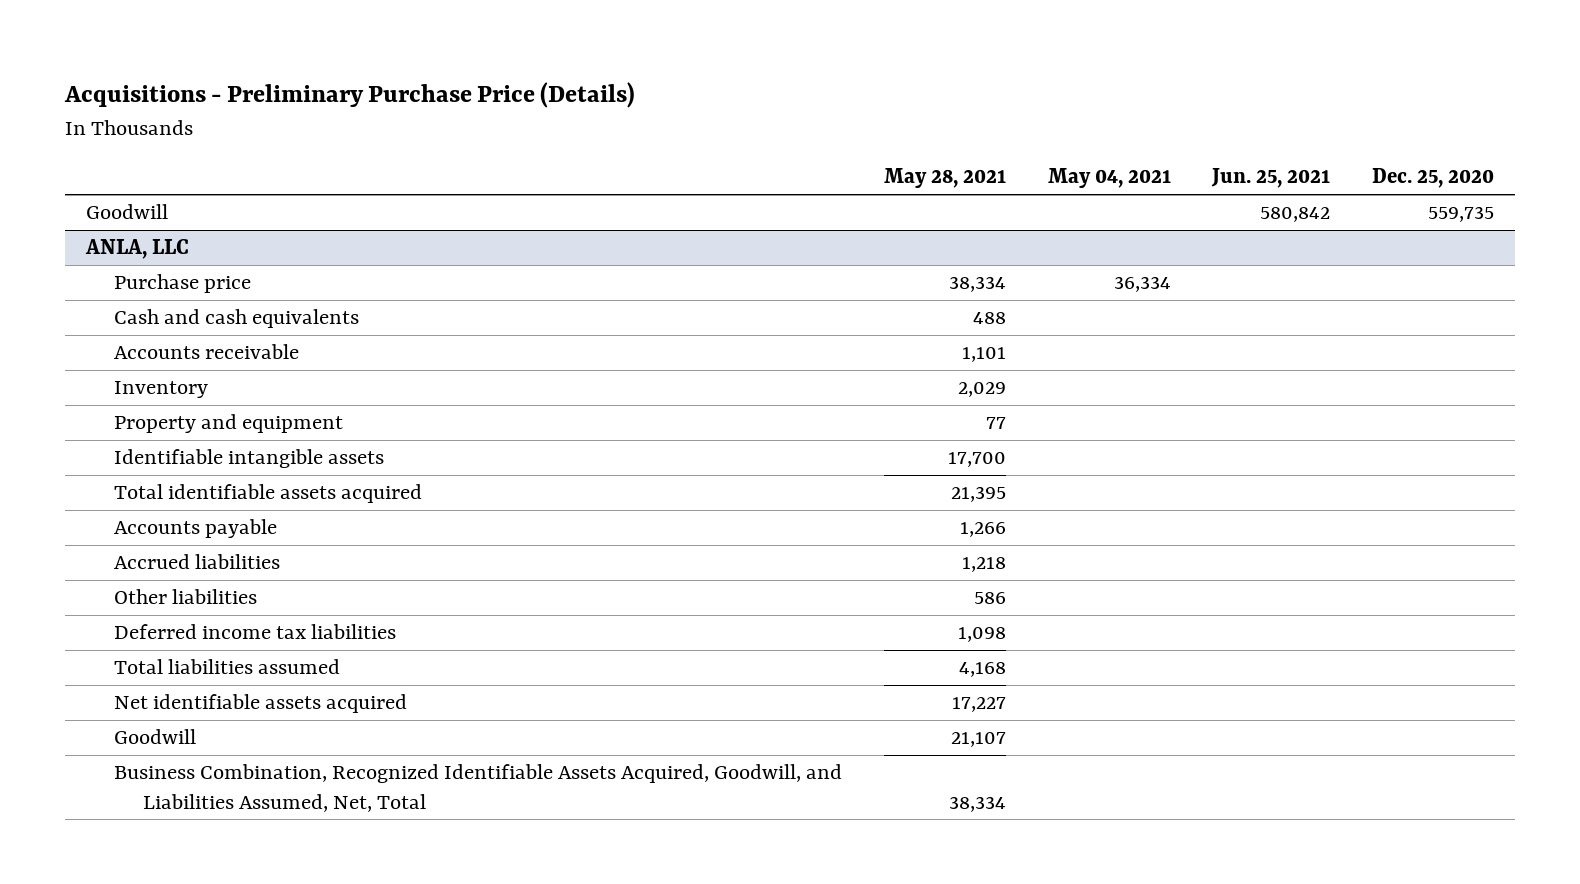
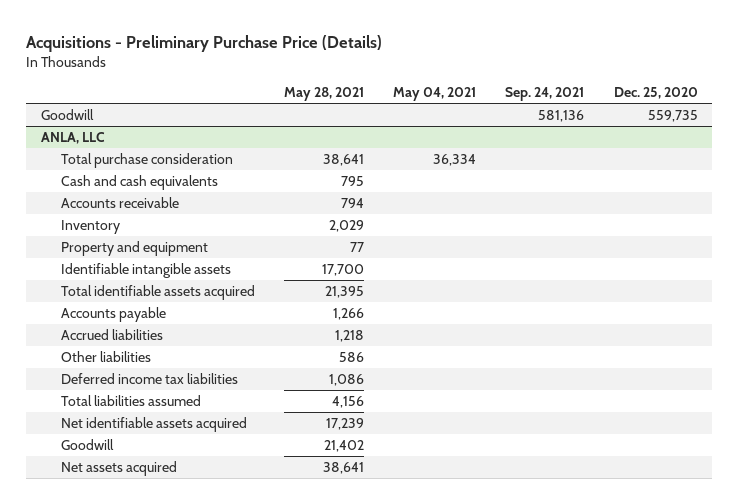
- | May 28, 2021 | May 04, 2021 | Jun. 25, 2021 | Dec. 25, 2020
+ | May 28, 2021 | May 04, 2021 | Sep. 24, 2021 | Dec. 25, 2020
@ ANLA, LLC
- Purchase price | 38,334 | 36,334 | |
- Cash and cash equivalents | 488 | | |
- Accounts receivable | 1,101 | | |
+ Total purchase consideration | 38,641 | 36,334 | |
+ Cash and cash equivalents | 795 | | |
+ Accounts receivable | 794 | | |
- Deferred income tax liabilities | 1,098 | | |
- Total liabilities assumed | 4,168 | | |
- Net identifiable assets acquired | 17,227 | | |
- Goodwill | 21,107 | | |
- Business Combination, Recognized Identifiable Assets Acquired, Goodwill, and Liabilities Assumed, Net, Total | 38,334 | | |
+ Deferred income tax liabilities | 1,086 | | |
+ Total liabilities assumed | 4,156 | | |
+ Net identifiable assets acquired | 17,239 | | |
+ Goodwill | 21,402 | | |
+ Net assets acquired | 38,641 | | |

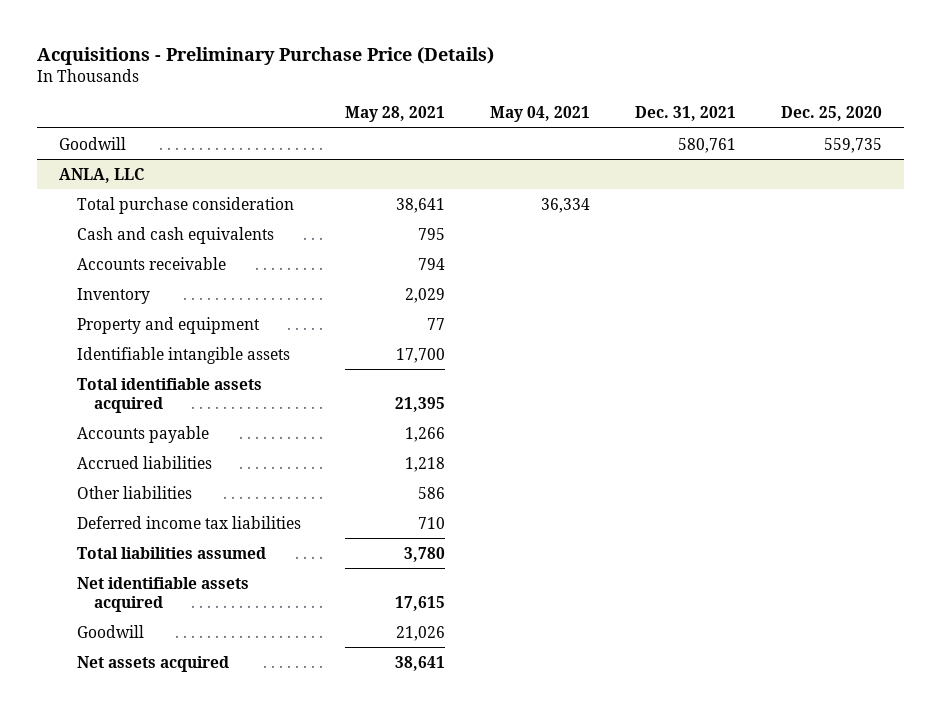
- | May 28, 2021 | May 04, 2021 | Sep. 24, 2021 | Dec. 25, 2020
+ | May 28, 2021 | May 04, 2021 | Dec. 31, 2021 | Dec. 25, 2020
@ ANLA, LLC
- Deferred income tax liabilities | 1,086 | | |
- Total liabilities assumed | 4,156 | | |
- Net identifiable assets acquired | 17,239 | | |
- Goodwill | 21,402 | | |
+ Deferred income tax liabilities | 710 | | |
+ Total liabilities assumed | 3,780 | | |
+ Net identifiable assets acquired | 17,615 | | |
+ Goodwill | 21,026 | | |

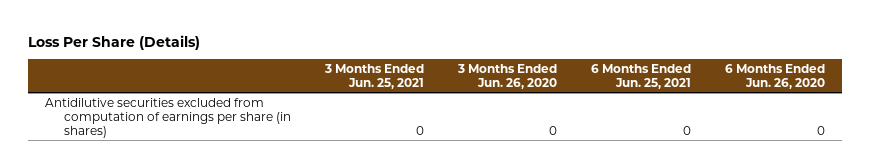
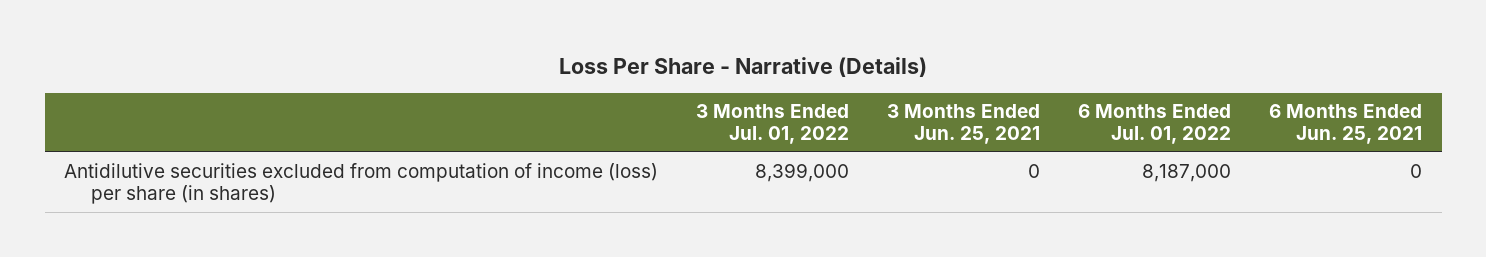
- Loss Per Share (Details)
+ Loss Per Share - Narrative (Details)
- | 3 Months Ended Jun. 25, 2021 | 3 Months Ended Jun. 26, 2020 | 6 Months Ended Jun. 25, 2021 | 6 Months Ended Jun. 26, 2020
+ | 3 Months Ended Jul. 01, 2022 | 3 Months Ended Jun. 25, 2021 | 6 Months Ended Jul. 01, 2022 | 6 Months Ended Jun. 25, 2021
- Antidilutive securities excluded from computation of earnings per share (in shares) | 0 | 0 | 0 | 0
+ Antidilutive securities excluded from computation of income (loss) per share (in shares) | 8,399,000 | 0 | 8,187,000 | 0

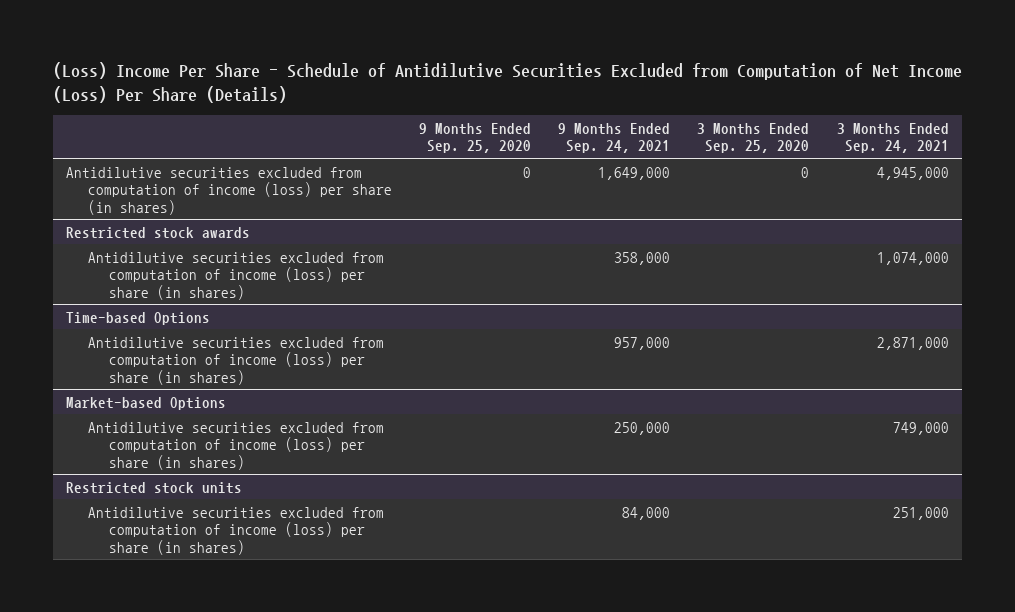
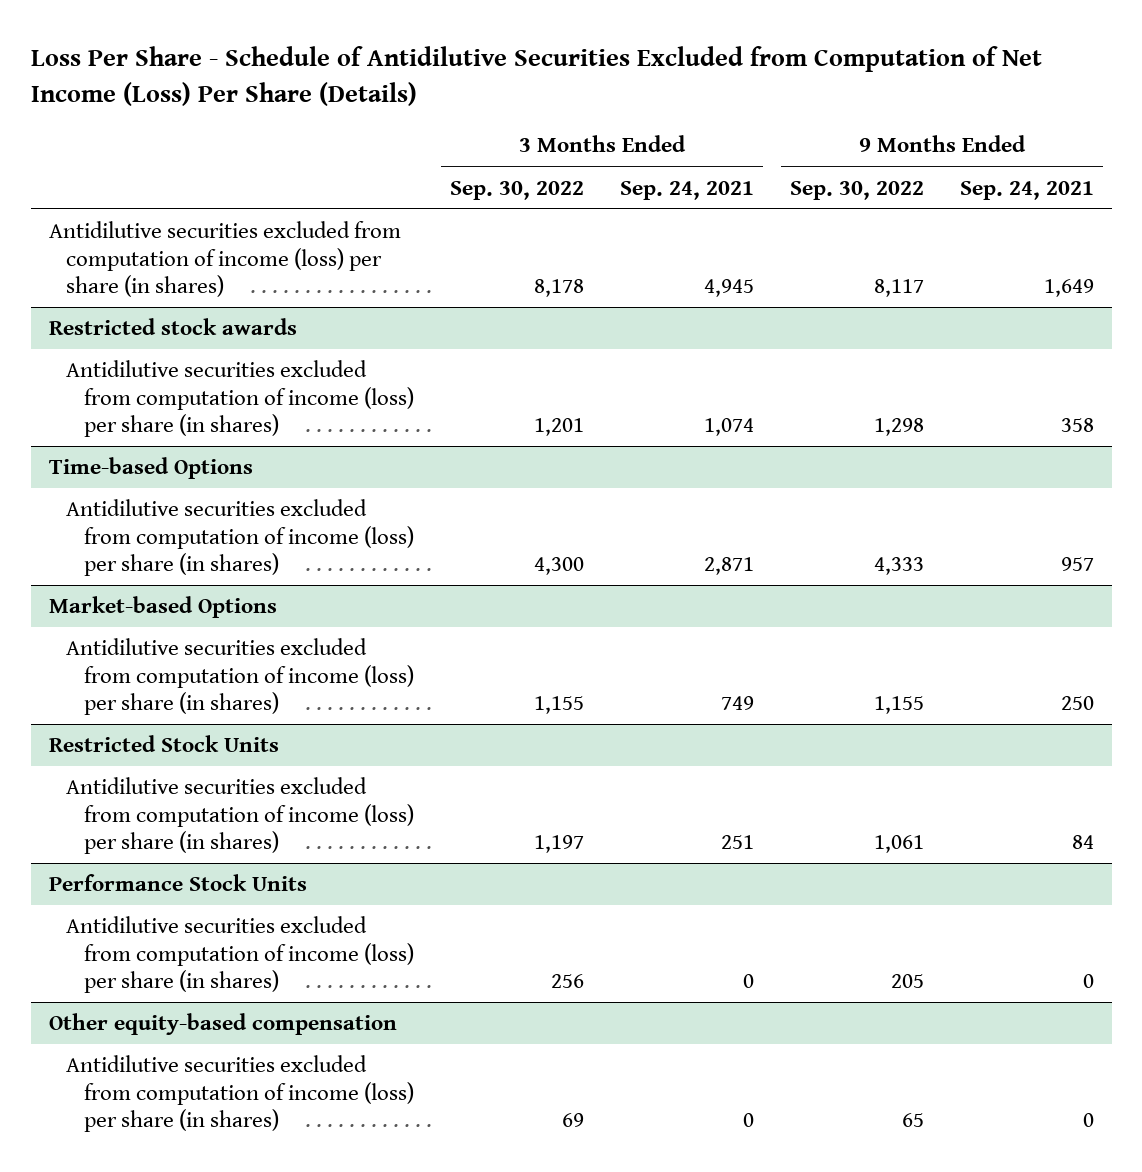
- (Loss) Income Per Share - Schedule of Antidilutive Securities Excluded from Computation of Net Income (Loss) Per Share (Details)
+ Loss Per Share - Schedule of Antidilutive Securities Excluded from Computation of Net Income (Loss) Per Share (Details)
- | 9 Months Ended Sep. 25, 2020 | 9 Months Ended Sep. 24, 2021 | 3 Months Ended Sep. 25, 2020 | 3 Months Ended Sep. 24, 2021
+ | 3 Months Ended Sep. 30, 2022 | 3 Months Ended Sep. 24, 2021 | 9 Months Ended Sep. 30, 2022 | 9 Months Ended Sep. 24, 2021
- Antidilutive securities excluded from computation of income (loss) per share (in shares) | 0 | 1,649,000 | 0 | 4,945,000
+ Antidilutive securities excluded from computation of income (loss) per share (in shares) | 8,178 | 4,945 | 8,117 | 1,649
@ Restricted stock awards
- Antidilutive securities excluded from computation of income (loss) per share (in shares) | | 358,000 | | 1,074,000
+ Antidilutive securities excluded from computation of income (loss) per share (in shares) | 1,201 | 1,074 | 1,298 | 358
@ Time-based Options
- Antidilutive securities excluded from computation of income (loss) per share (in shares) | | 957,000 | | 2,871,000
+ Antidilutive securities excluded from computation of income (loss) per share (in shares) | 4,300 | 2,871 | 4,333 | 957
@ Market-based Options
- Antidilutive securities excluded from computation of income (loss) per share (in shares) | | 250,000 | | 749,000
- Restricted stock units
- Antidilutive securities excluded from computation of income (loss) per share (in shares) | | 84,000 | | 251,000
@ Market-based Options
+ Antidilutive securities excluded from computation of income (loss) per share (in shares) | 1,155 | 749 | 1,155 | 250
+ Restricted Stock Units
+ Antidilutive securities excluded from computation of income (loss) per share (in shares) | 1,197 | 251 | 1,061 | 84
+ Performance Stock Units
+ Antidilutive securities excluded from computation of income (loss) per share (in shares) | 256 | 0 | 205 | 0
+ Other equity-based compensation
+ Antidilutive securities excluded from computation of income (loss) per share (in shares) | 69 | 0 | 65 | 0

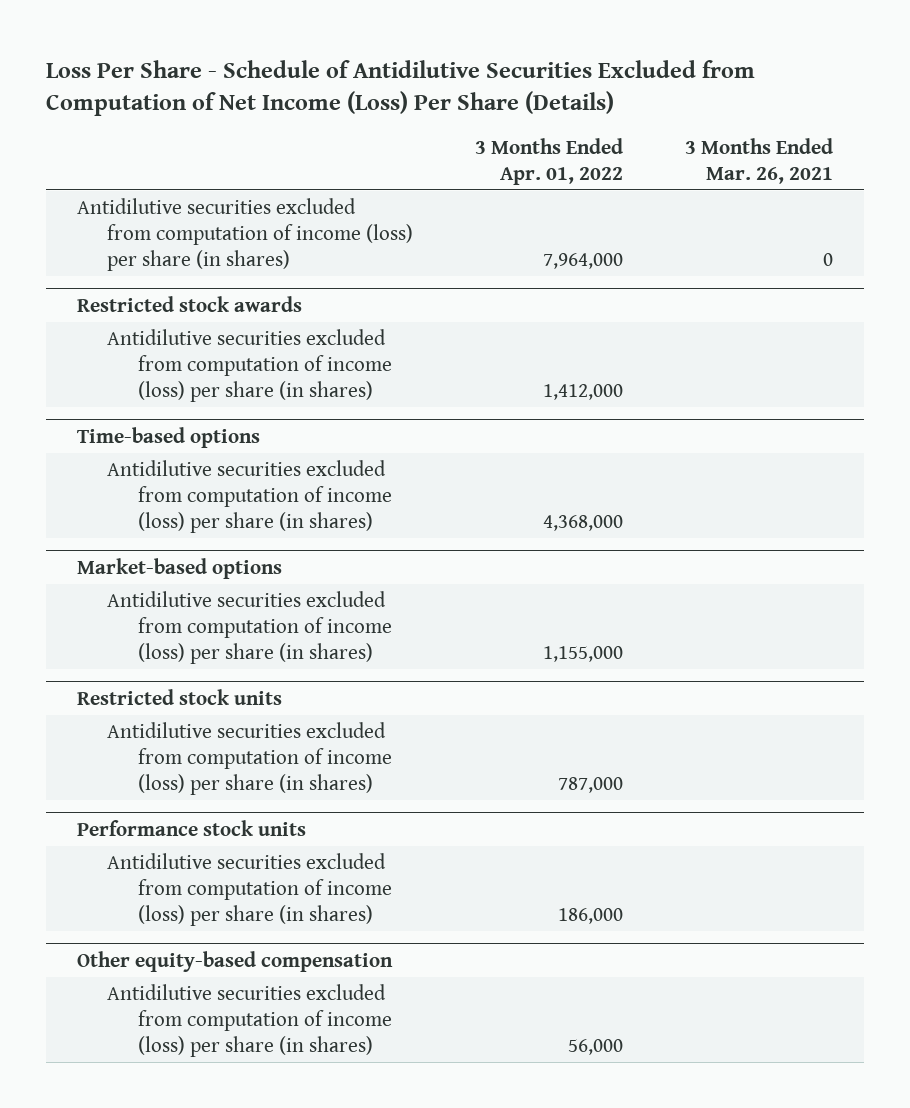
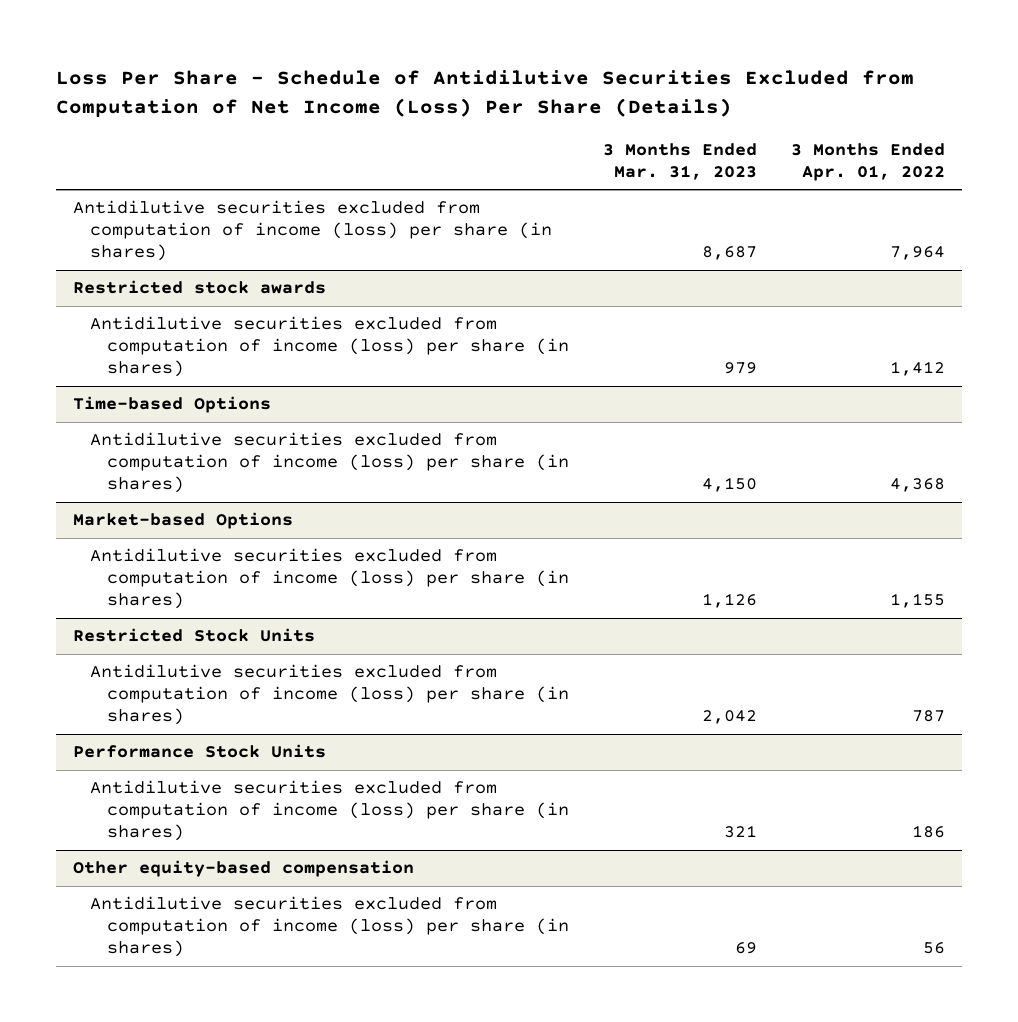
- | 3 Months Ended Apr. 01, 2022 | 3 Months Ended Mar. 26, 2021
+ | 3 Months Ended Mar. 31, 2023 | 3 Months Ended Apr. 01, 2022
- Antidilutive securities excluded from computation of income (loss) per share (in shares) | 7,964,000 | 0
+ Antidilutive securities excluded from computation of income (loss) per share (in shares) | 8,687 | 7,964
@ Restricted stock awards
- Antidilutive securities excluded from computation of income (loss) per share (in shares) | 1,412,000 |
- Time-based options
- Antidilutive securities excluded from computation of income (loss) per share (in shares) | 4,368,000 |
- Market-based options
- Antidilutive securities excluded from computation of income (loss) per share (in shares) | 1,155,000 |
- Restricted stock units
- Antidilutive securities excluded from computation of income (loss) per share (in shares) | 787,000 |
- Performance stock units
- Antidilutive securities excluded from computation of income (loss) per share (in shares) | 186,000 |
@ Restricted stock awards
+ Antidilutive securities excluded from computation of income (loss) per share (in shares) | 979 | 1,412
+ Time-based Options
+ Antidilutive securities excluded from computation of income (loss) per share (in shares) | 4,150 | 4,368
+ Market-based Options
+ Antidilutive securities excluded from computation of income (loss) per share (in shares) | 1,126 | 1,155
+ Restricted Stock Units
+ Antidilutive securities excluded from computation of income (loss) per share (in shares) | 2,042 | 787
+ Performance Stock Units
+ Antidilutive securities excluded from computation of income (loss) per share (in shares) | 321 | 186
@ Other equity-based compensation
- Antidilutive securities excluded from computation of income (loss) per share (in shares) | 56,000 |
+ Antidilutive securities excluded from computation of income (loss) per share (in shares) | 69 | 56

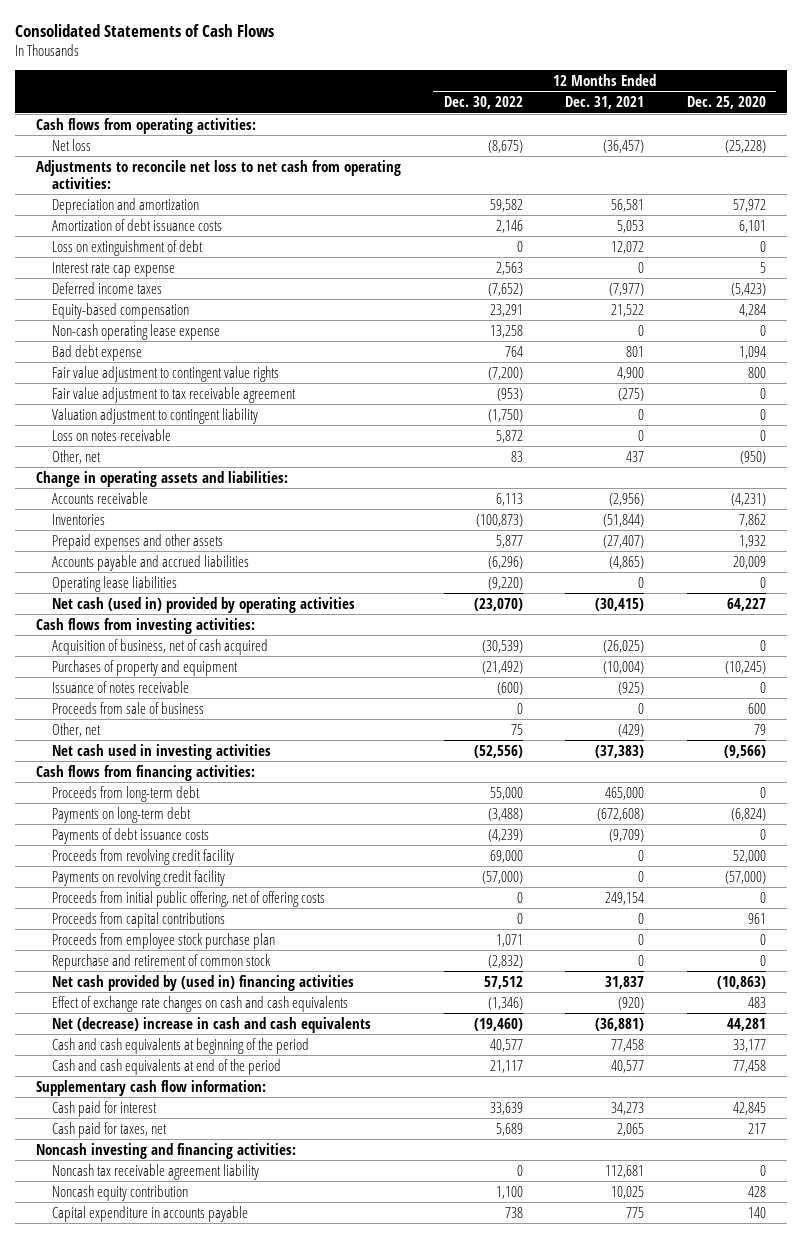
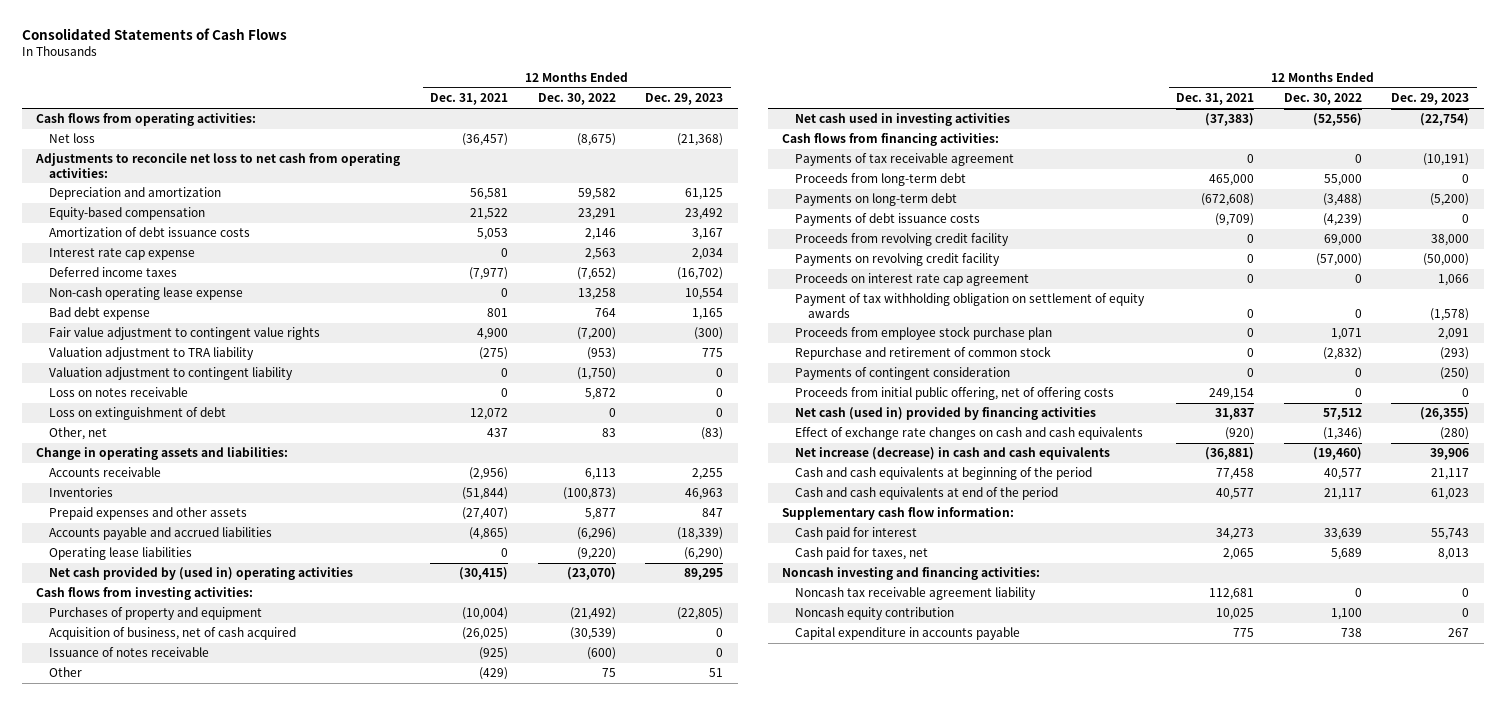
- | 12 Months Ended Dec. 30, 2022 | 12 Months Ended Dec. 31, 2021 | 12 Months Ended Dec. 25, 2020
+ | 12 Months Ended Dec. 31, 2021 | 12 Months Ended Dec. 30, 2022 | 12 Months Ended Dec. 29, 2023
moved up: Equity-based compensation | 21,522 | 23,291 | 23,492
- Fair value adjustment to tax receivable agreement | (953) | (275) | 0
+ Valuation adjustment to TRA liability | (275) | (953) | 775
moved down: Loss on extinguishment of debt | 12,072 | 0 | 0
- Net cash (used in) provided by operating activities | (23,070) | (30,415) | 64,227
+ Net cash provided by (used in) operating activities | (30,415) | (23,070) | 89,295
moved down: Acquisition of business, net of cash acquired | (26,025) | (30,539) | 0
- Proceeds from sale of business | 0 | 0 | 600
- Other, net | 75 | (429) | 79
+ Other | (429) | 75 | 51
+ Payments of tax receivable agreement | 0 | 0 | (10,191)
- Proceeds from capital contributions | 0 | 0 | 961
+ Proceeds on interest rate cap agreement | 0 | 0 | 1,066
+ Payment of tax withholding obligation on settlement of equity awards | 0 | 0 | (1,578)
- Net cash provided by (used in) financing activities | 57,512 | 31,837 | (10,863)
+ Payments of contingent consideration | 0 | 0 | (250)
moved down: Proceeds from initial public offering, net of offering costs | 249,154 | 0 | 0
+ Net cash (used in) provided by financing activities | 31,837 | 57,512 | (26,355)
- Net (decrease) increase in cash and cash equivalents | (19,460) | (36,881) | 44,281
+ Net increase (decrease) in cash and cash equivalents | (36,881) | (19,460) | 39,906

